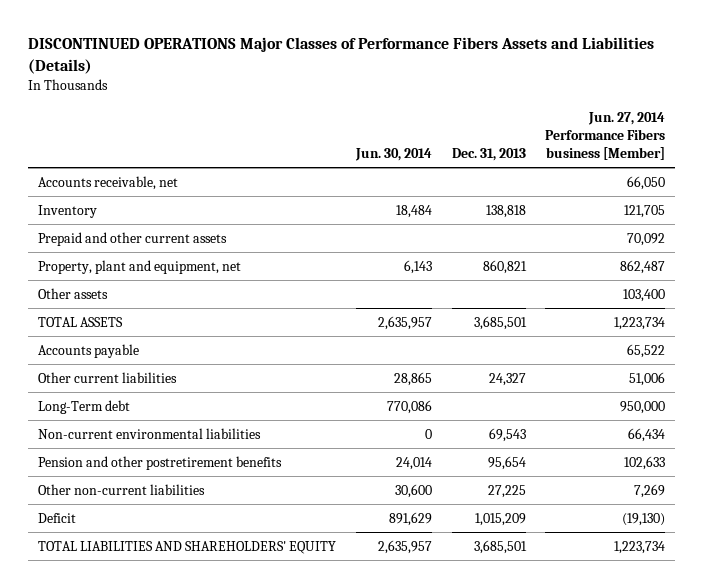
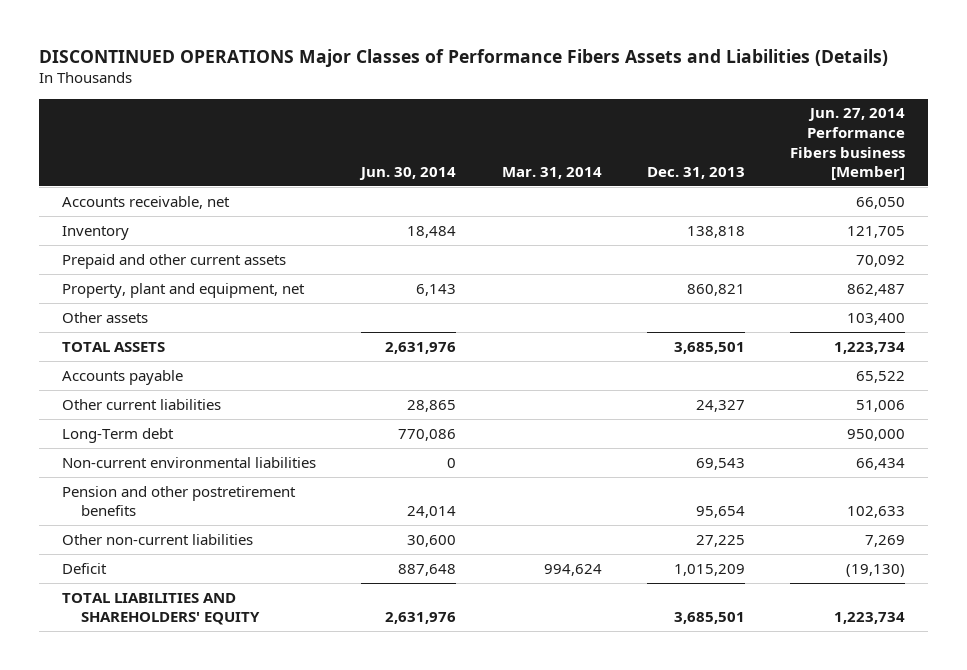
- | Jun. 30, 2014 | Dec. 31, 2013 | Jun. 27, 2014 Performance Fibers business [Member]
+ | Jun. 30, 2014 | Mar. 31, 2014 | Dec. 31, 2013 | Jun. 27, 2014 Performance Fibers business [Member]
- TOTAL ASSETS | 2,635,957 | 3,685,501 | 1,223,734
+ TOTAL ASSETS | 2,631,976 | | 3,685,501 | 1,223,734
- Deficit | 891,629 | 1,015,209 | (19,130)
- TOTAL LIABILITIES AND SHAREHOLDERS' EQUITY | 2,635,957 | 3,685,501 | 1,223,734
+ Deficit | 887,648 | 994,624 | 1,015,209 | (19,130)
+ TOTAL LIABILITIES AND SHAREHOLDERS' EQUITY | 2,631,976 | | 3,685,501 | 1,223,734

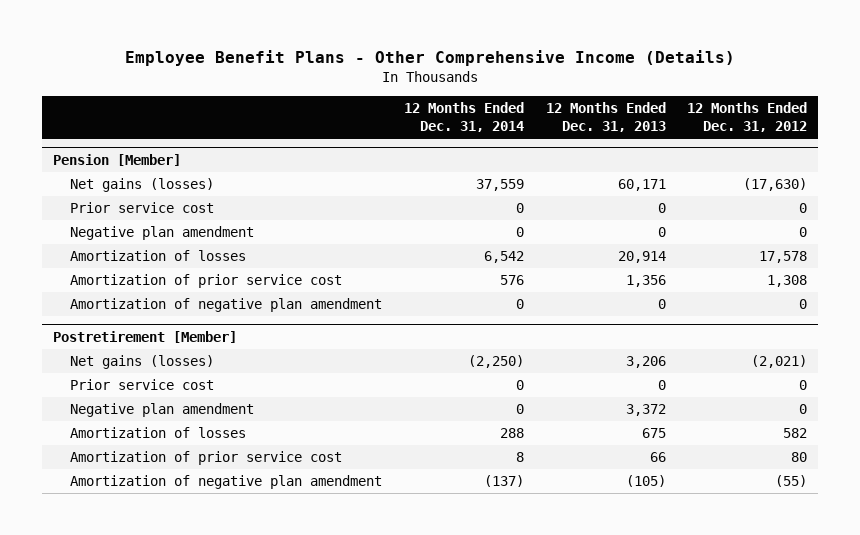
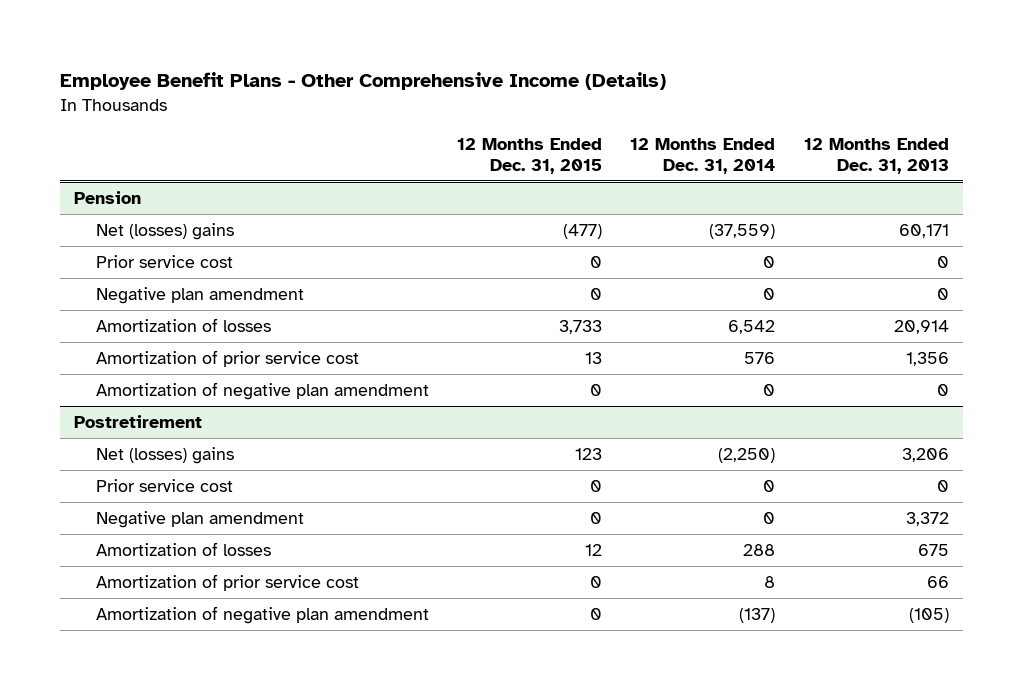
- | 12 Months Ended Dec. 31, 2014 | 12 Months Ended Dec. 31, 2013 | 12 Months Ended Dec. 31, 2012
+ | 12 Months Ended Dec. 31, 2015 | 12 Months Ended Dec. 31, 2014 | 12 Months Ended Dec. 31, 2013
- Pension [Member]
- Net gains (losses) | 37,559 | 60,171 | (17,630)
+ Pension
+ Net (losses) gains | (477) | (37,559) | 60,171
- Postretirement [Member]
- Net gains (losses) | (2,250) | 3,206 | (2,021)
+ Postretirement
+ Net (losses) gains | 123 | (2,250) | 3,206

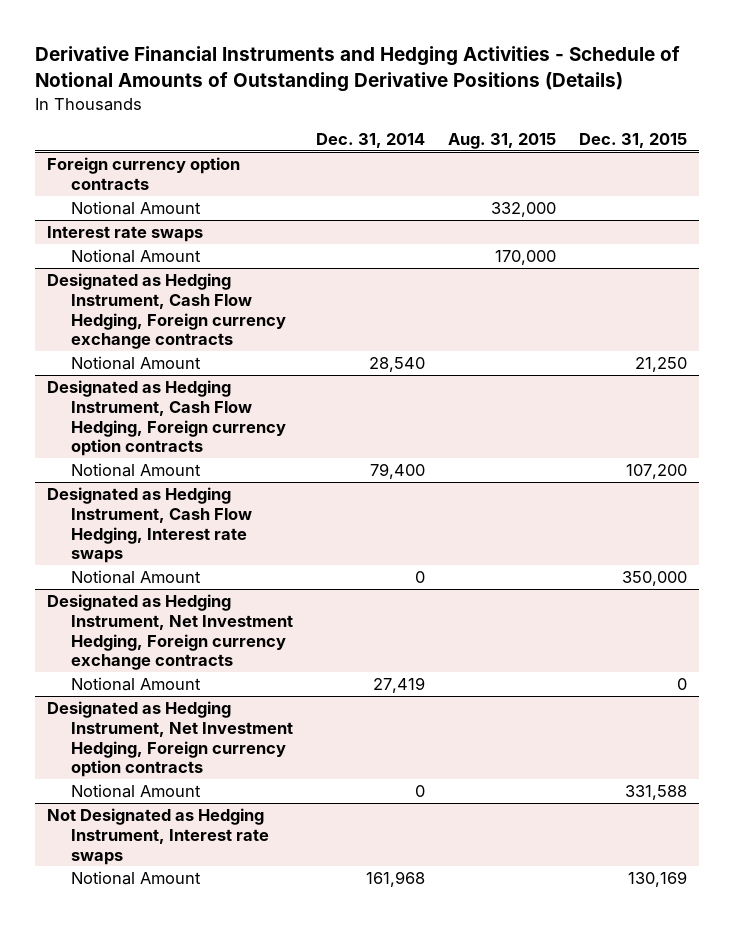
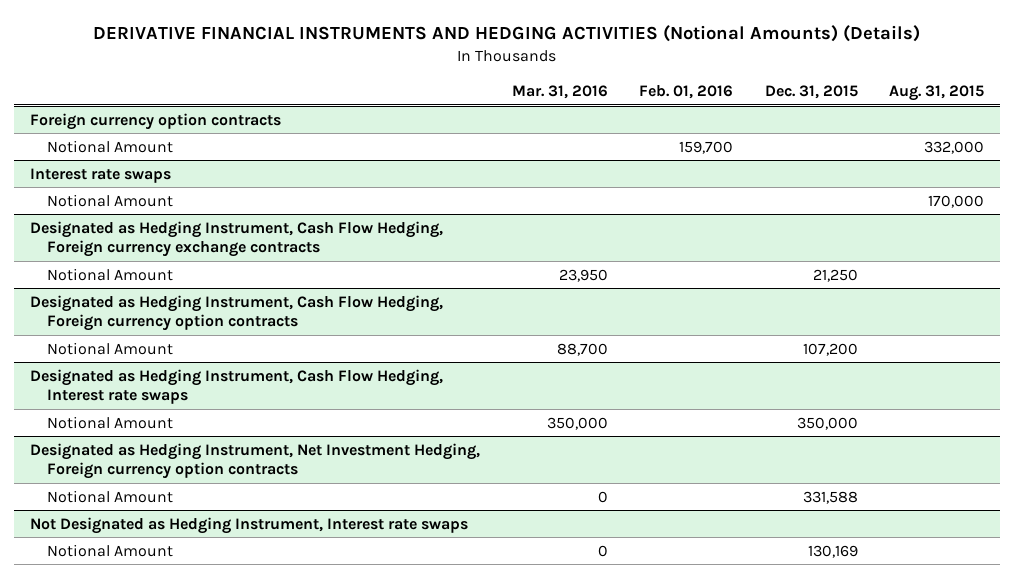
- Derivative Financial Instruments and Hedging Activities - Schedule of Notional Amounts of Outstanding Derivative Positions (Details)
+ DERIVATIVE FINANCIAL INSTRUMENTS AND HEDGING ACTIVITIES (Notional Amounts) (Details)
- | Dec. 31, 2014 | Aug. 31, 2015 | Dec. 31, 2015
+ | Mar. 31, 2016 | Feb. 01, 2016 | Dec. 31, 2015 | Aug. 31, 2015
- Designated as Hedging Instrument, Net Investment Hedging, Foreign currency exchange contracts
- Notional Amount | 27,419 | | 0

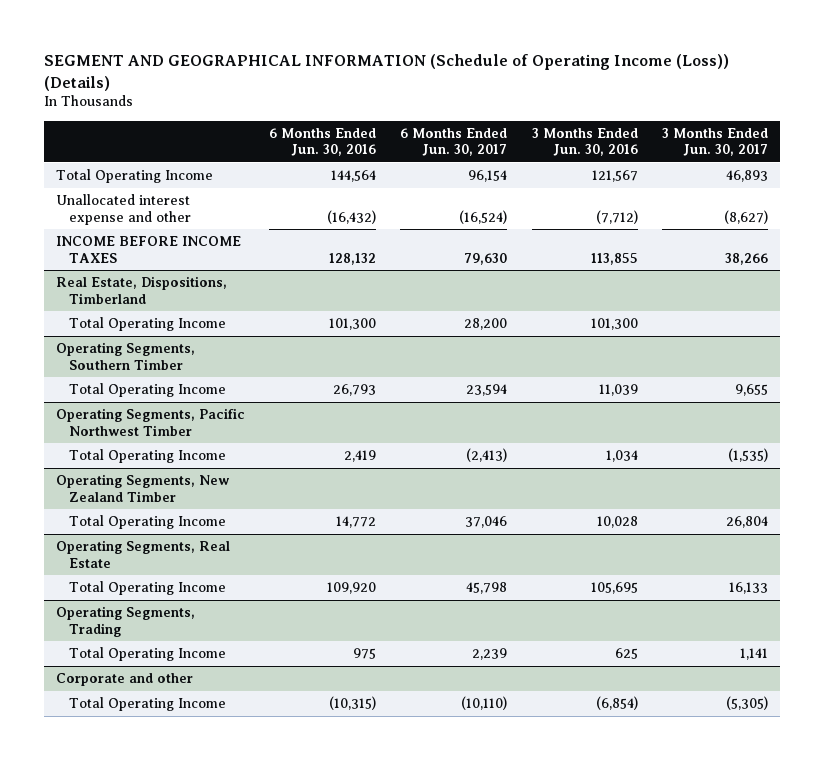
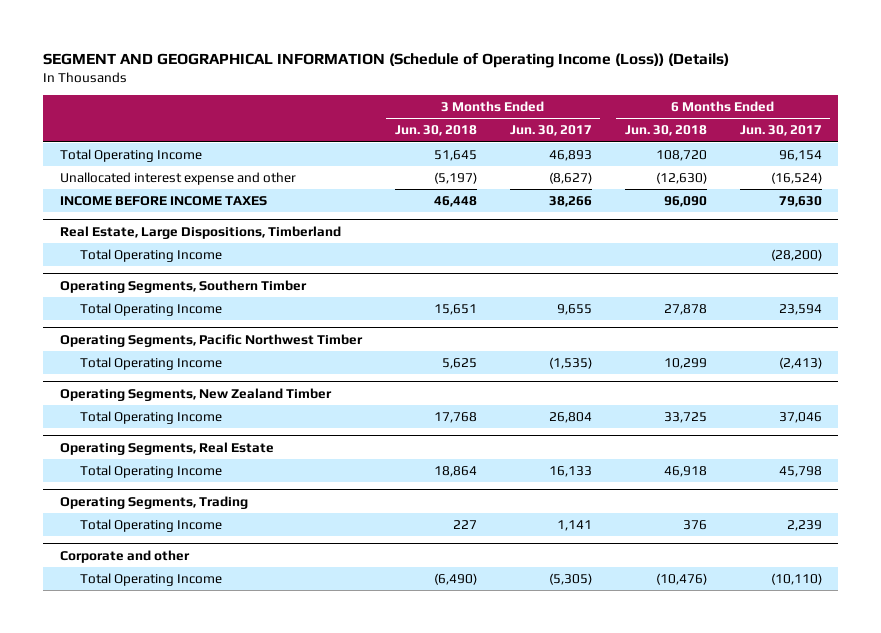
- | 6 Months Ended Jun. 30, 2016 | 6 Months Ended Jun. 30, 2017 | 3 Months Ended Jun. 30, 2016 | 3 Months Ended Jun. 30, 2017
+ | 3 Months Ended Jun. 30, 2018 | 3 Months Ended Jun. 30, 2017 | 6 Months Ended Jun. 30, 2018 | 6 Months Ended Jun. 30, 2017
- Real Estate, Dispositions, Timberland
- Total Operating Income | 101,300 | 28,200 | 101,300 |
+ Real Estate, Large Dispositions, Timberland
+ Total Operating Income | | | | (28,200)

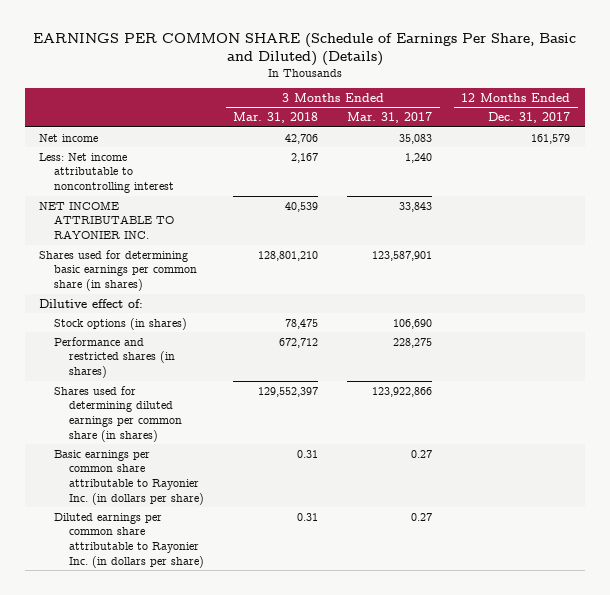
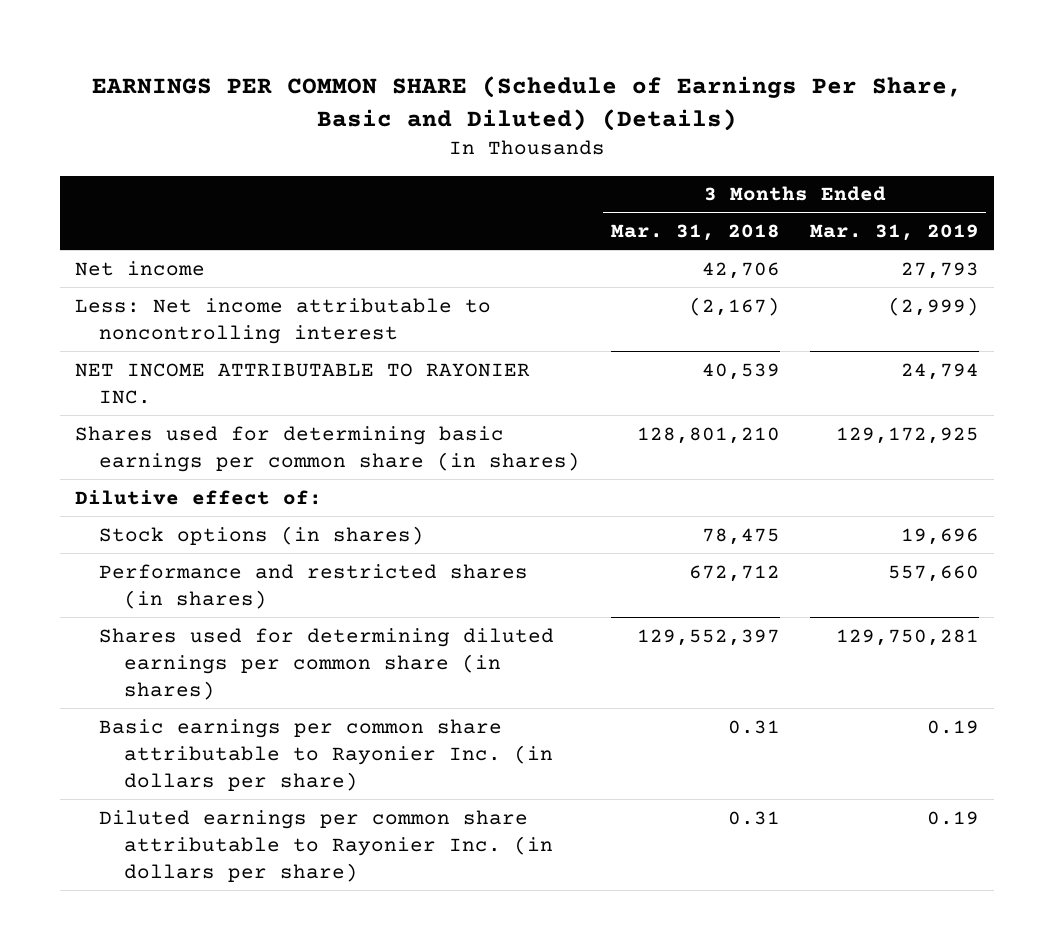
- | 3 Months Ended Mar. 31, 2018 | 3 Months Ended Mar. 31, 2017 | 12 Months Ended Dec. 31, 2017
+ | 3 Months Ended Mar. 31, 2018 | 3 Months Ended Mar. 31, 2019
- Less: Net income attributable to noncontrolling interest | 2,167 | 1,240 |
+ Less: Net income attributable to noncontrolling interest | (2,167) | (2,999)

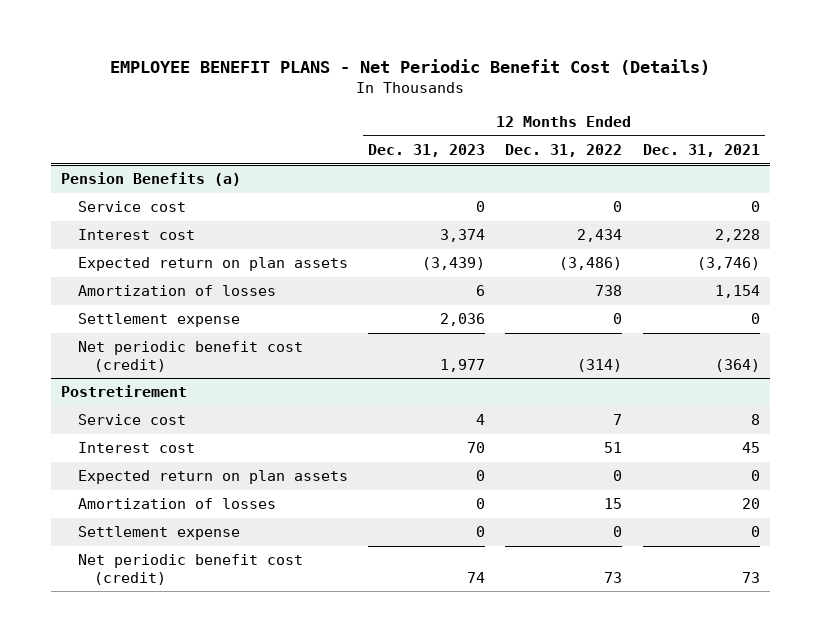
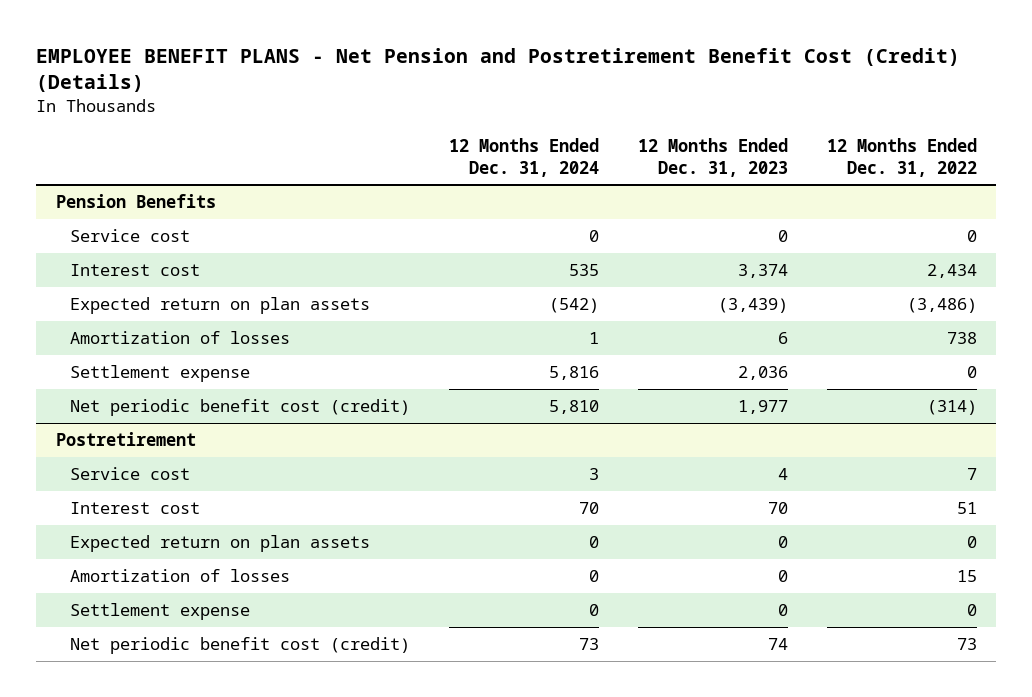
- EMPLOYEE BENEFIT PLANS - Net Periodic Benefit Cost (Details)
+ EMPLOYEE BENEFIT PLANS - Net Pension and Postretirement Benefit Cost (Credit) (Details)
- | 12 Months Ended Dec. 31, 2023 | 12 Months Ended Dec. 31, 2022 | 12 Months Ended Dec. 31, 2021
+ | 12 Months Ended Dec. 31, 2024 | 12 Months Ended Dec. 31, 2023 | 12 Months Ended Dec. 31, 2022
- Pension Benefits (a)
+ Pension Benefits

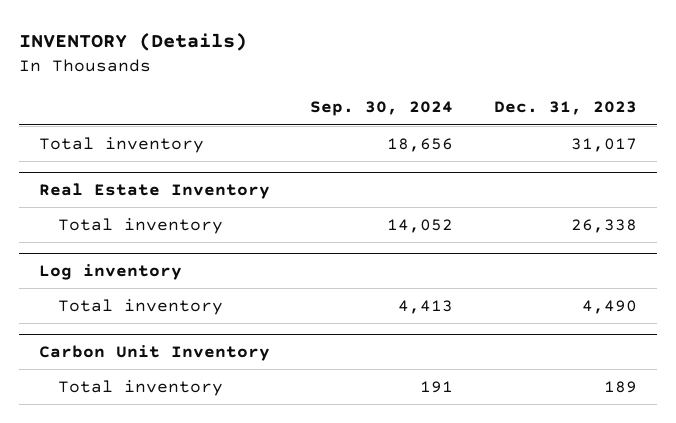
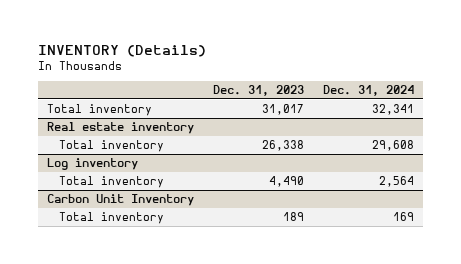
- | Sep. 30, 2024 | Dec. 31, 2023
+ | Dec. 31, 2023 | Dec. 31, 2024
- Real Estate Inventory
+ Real estate inventory

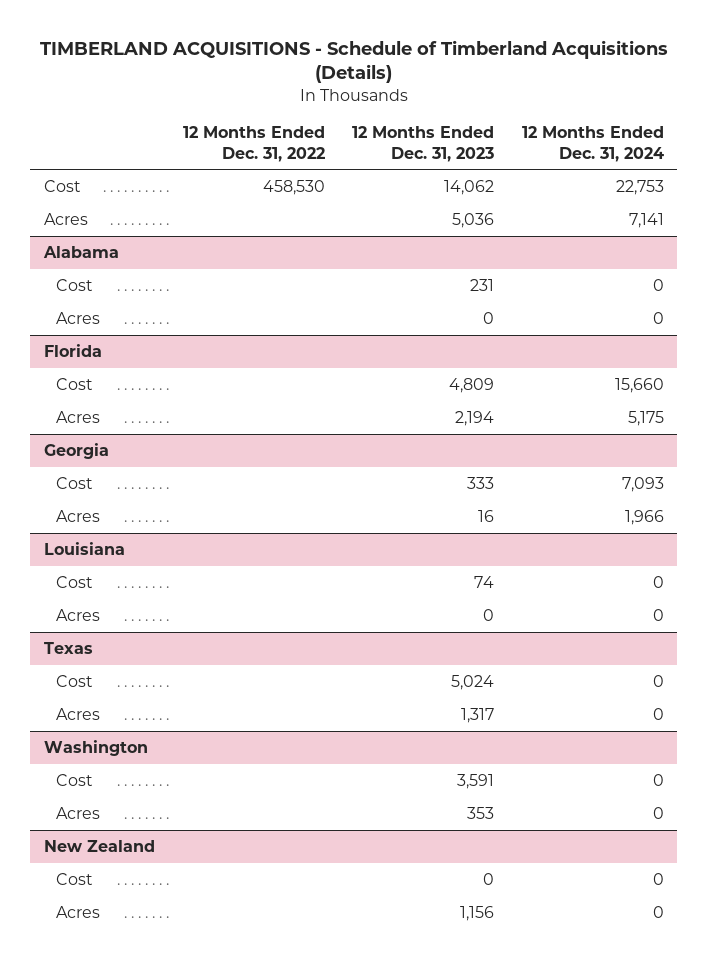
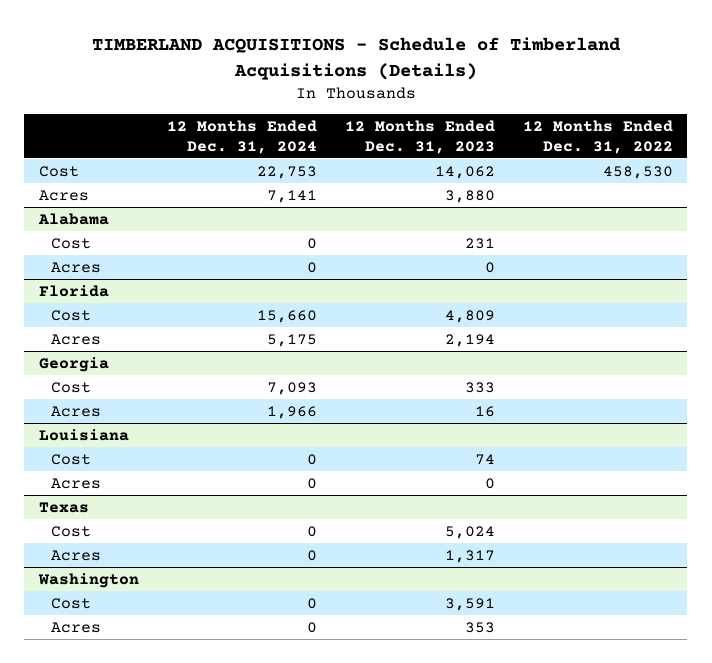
- | 12 Months Ended Dec. 31, 2022 | 12 Months Ended Dec. 31, 2023 | 12 Months Ended Dec. 31, 2024
+ | 12 Months Ended Dec. 31, 2024 | 12 Months Ended Dec. 31, 2023 | 12 Months Ended Dec. 31, 2022
- Acres | | 5,036 | 7,141
+ Acres | 7,141 | 3,880 |
- New Zealand
- Cost | | 0 | 0
- Acres | | 1,156 | 0

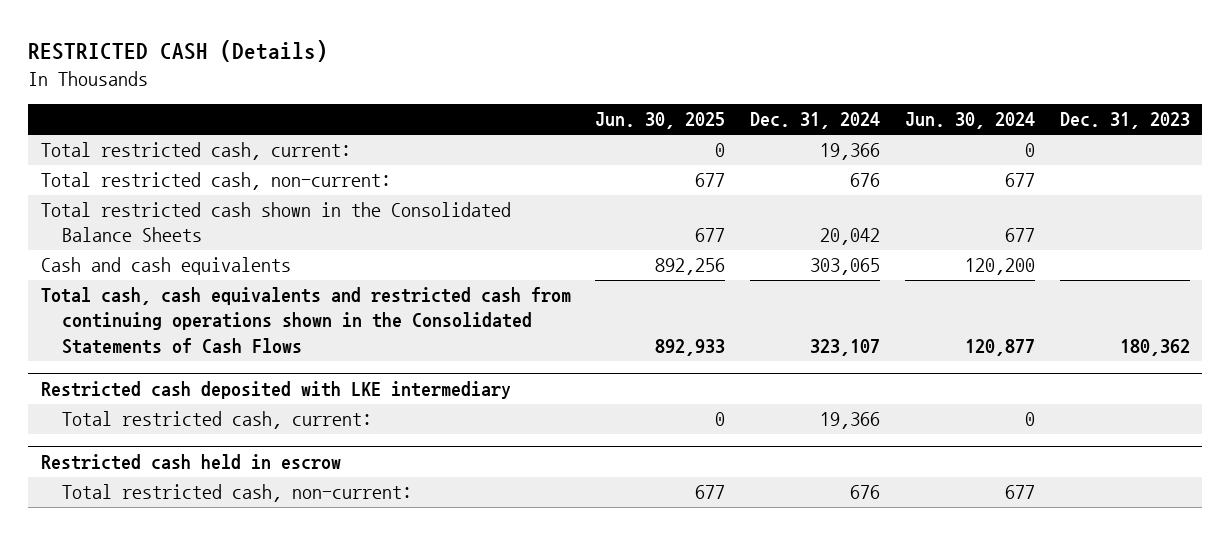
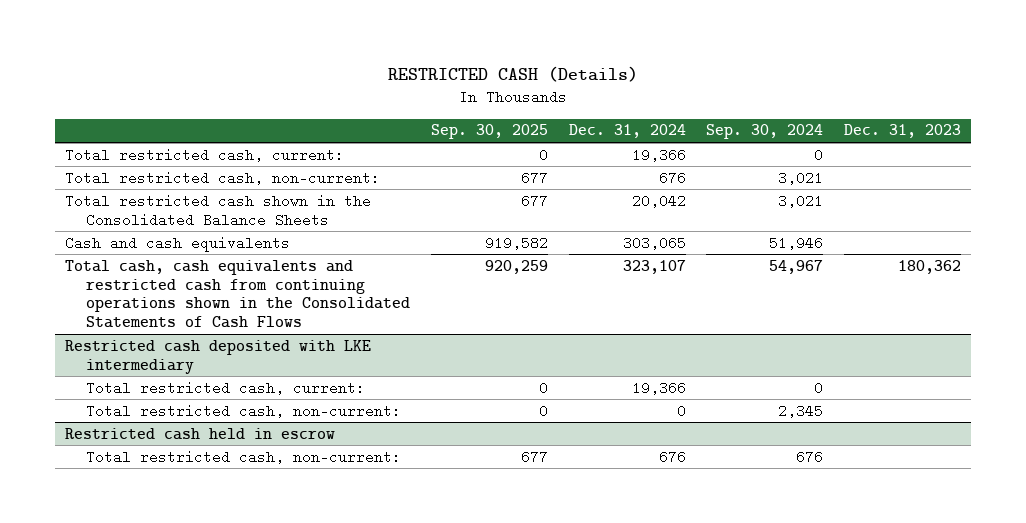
- | Jun. 30, 2025 | Dec. 31, 2024 | Jun. 30, 2024 | Dec. 31, 2023
+ | Sep. 30, 2025 | Dec. 31, 2024 | Sep. 30, 2024 | Dec. 31, 2023
@ Restricted cash deposited with LKE intermediary
+ Total restricted cash, non-current: | 0 | 0 | 2,345 |

